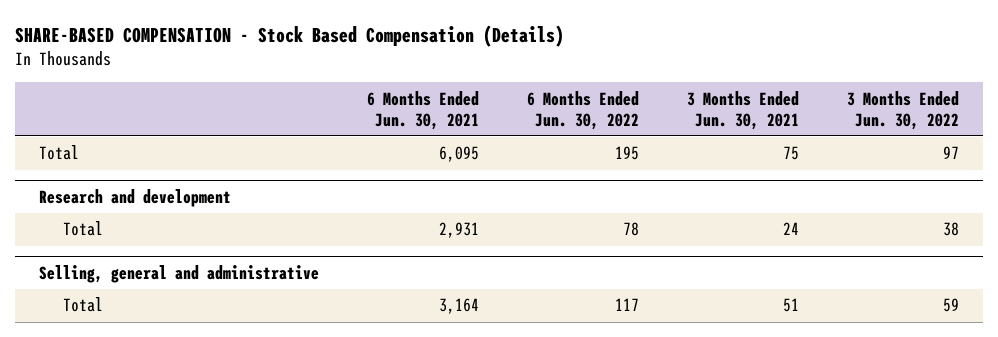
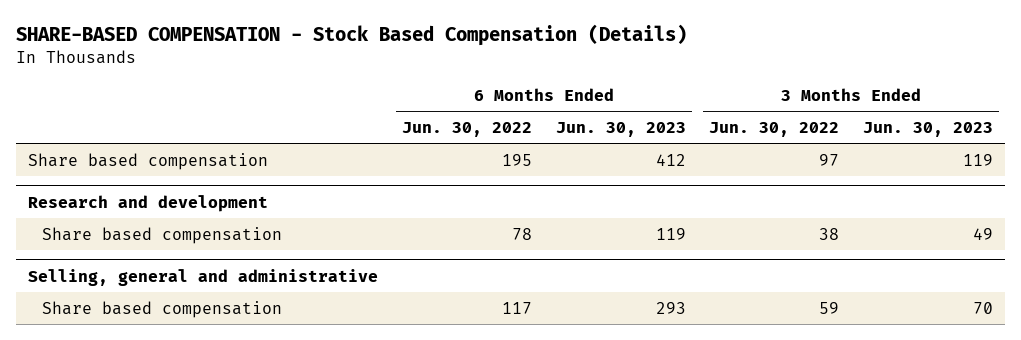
- | 6 Months Ended Jun. 30, 2021 | 6 Months Ended Jun. 30, 2022 | 3 Months Ended Jun. 30, 2021 | 3 Months Ended Jun. 30, 2022
+ | 6 Months Ended Jun. 30, 2022 | 6 Months Ended Jun. 30, 2023 | 3 Months Ended Jun. 30, 2022 | 3 Months Ended Jun. 30, 2023
- Total | 6,095 | 195 | 75 | 97
+ Share based compensation | 195 | 412 | 97 | 119
@ Research and development
- Total | 2,931 | 78 | 24 | 38
+ Share based compensation | 78 | 119 | 38 | 49
@ Selling, general and administrative
- Total | 3,164 | 117 | 51 | 59
+ Share based compensation | 117 | 293 | 59 | 70

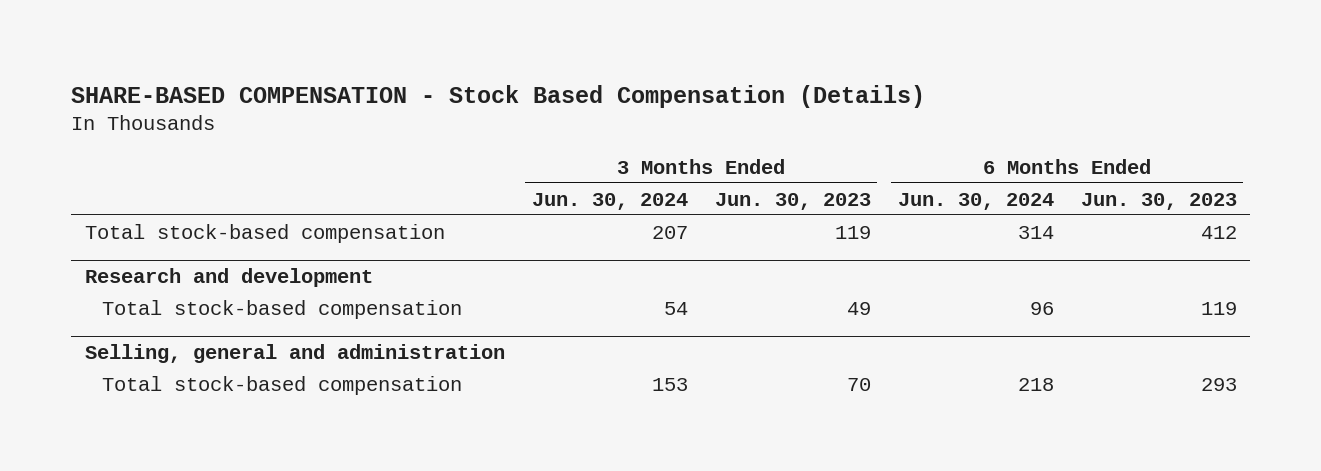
- | 6 Months Ended Jun. 30, 2022 | 6 Months Ended Jun. 30, 2023 | 3 Months Ended Jun. 30, 2022 | 3 Months Ended Jun. 30, 2023
+ | 3 Months Ended Jun. 30, 2024 | 3 Months Ended Jun. 30, 2023 | 6 Months Ended Jun. 30, 2024 | 6 Months Ended Jun. 30, 2023
- Share based compensation | 195 | 412 | 97 | 119
+ Total stock-based compensation | 207 | 119 | 314 | 412
@ Research and development
- Share based compensation | 78 | 119 | 38 | 49
- Selling, general and administrative
- Share based compensation | 117 | 293 | 59 | 70
@ Research and development
+ Total stock-based compensation | 54 | 49 | 96 | 119
+ Selling, general and administration
+ Total stock-based compensation | 153 | 70 | 218 | 293

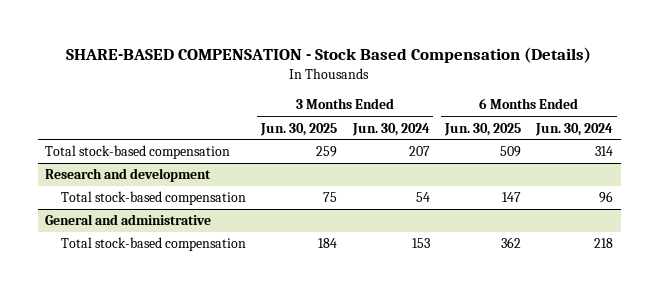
- | 3 Months Ended Jun. 30, 2024 | 3 Months Ended Jun. 30, 2023 | 6 Months Ended Jun. 30, 2024 | 6 Months Ended Jun. 30, 2023
+ | 3 Months Ended Jun. 30, 2025 | 3 Months Ended Jun. 30, 2024 | 6 Months Ended Jun. 30, 2025 | 6 Months Ended Jun. 30, 2024
- Selling, general and administration
+ General and administrative

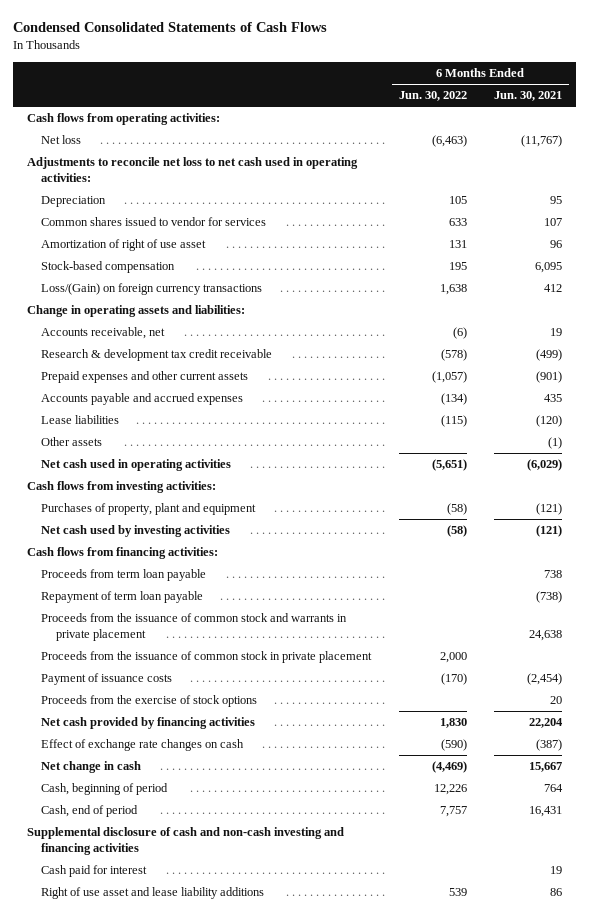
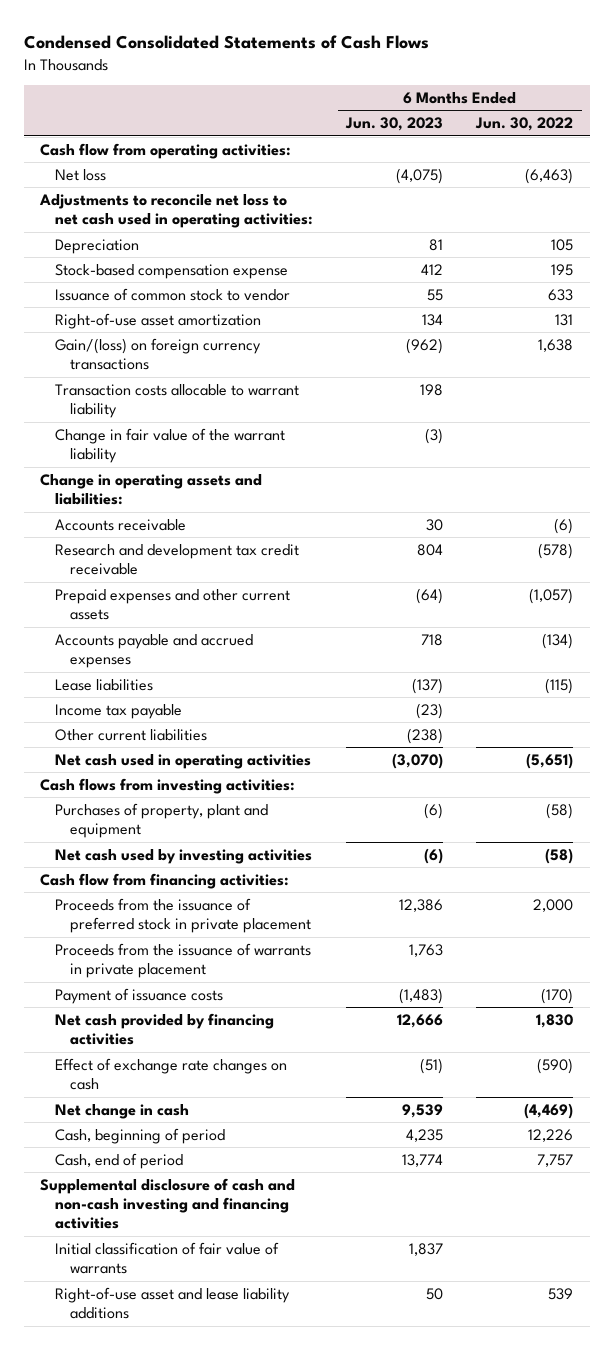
- | 6 Months Ended Jun. 30, 2022 | 6 Months Ended Jun. 30, 2021
+ | 6 Months Ended Jun. 30, 2023 | 6 Months Ended Jun. 30, 2022
- Cash flows from operating activities:
+ Cash flow from operating activities:
- Common shares issued to vendor for services | 633 | 107
- Amortization of right of use asset | 131 | 96
- Stock-based compensation | 195 | 6,095
- Loss/(Gain) on foreign currency transactions | 1,638 | 412
+ Stock-based compensation expense | 412 | 195
+ Issuance of common stock to vendor | 55 | 633
+ Right-of-use asset amortization | 134 | 131
+ Gain/(loss) on foreign currency transactions | (962) | 1,638
+ Transaction costs allocable to warrant liability | 198 |
+ Change in fair value of the warrant liability | (3) |
- Accounts receivable, net | (6) | 19
- Research & development tax credit receivable | (578) | (499)
+ Accounts receivable | 30 | (6)
+ Research and development tax credit receivable | 804 | (578)
- Other assets | | (1)
+ Income tax payable | (23) |
+ Other current liabilities | (238) |
- Cash flows from financing activities:
- Proceeds from term loan payable | | 738
- Repayment of term loan payable | | (738)
- Proceeds from the issuance of common stock and warrants in private placement | | 24,638
- Proceeds from the issuance of common stock in private placement | 2,000 |
+ Cash flow from financing activities:
+ Proceeds from the issuance of preferred stock in private placement | 12,386 | 2,000
+ Proceeds from the issuance of warrants in private placement | 1,763 |
- Proceeds from the exercise of stock options | | 20
- Cash paid for interest | | 19
- Right of use asset and lease liability additions | 539 | 86
+ Initial classification of fair value of warrants | 1,837 |
+ Right-of-use asset and lease liability additions | 50 | 539

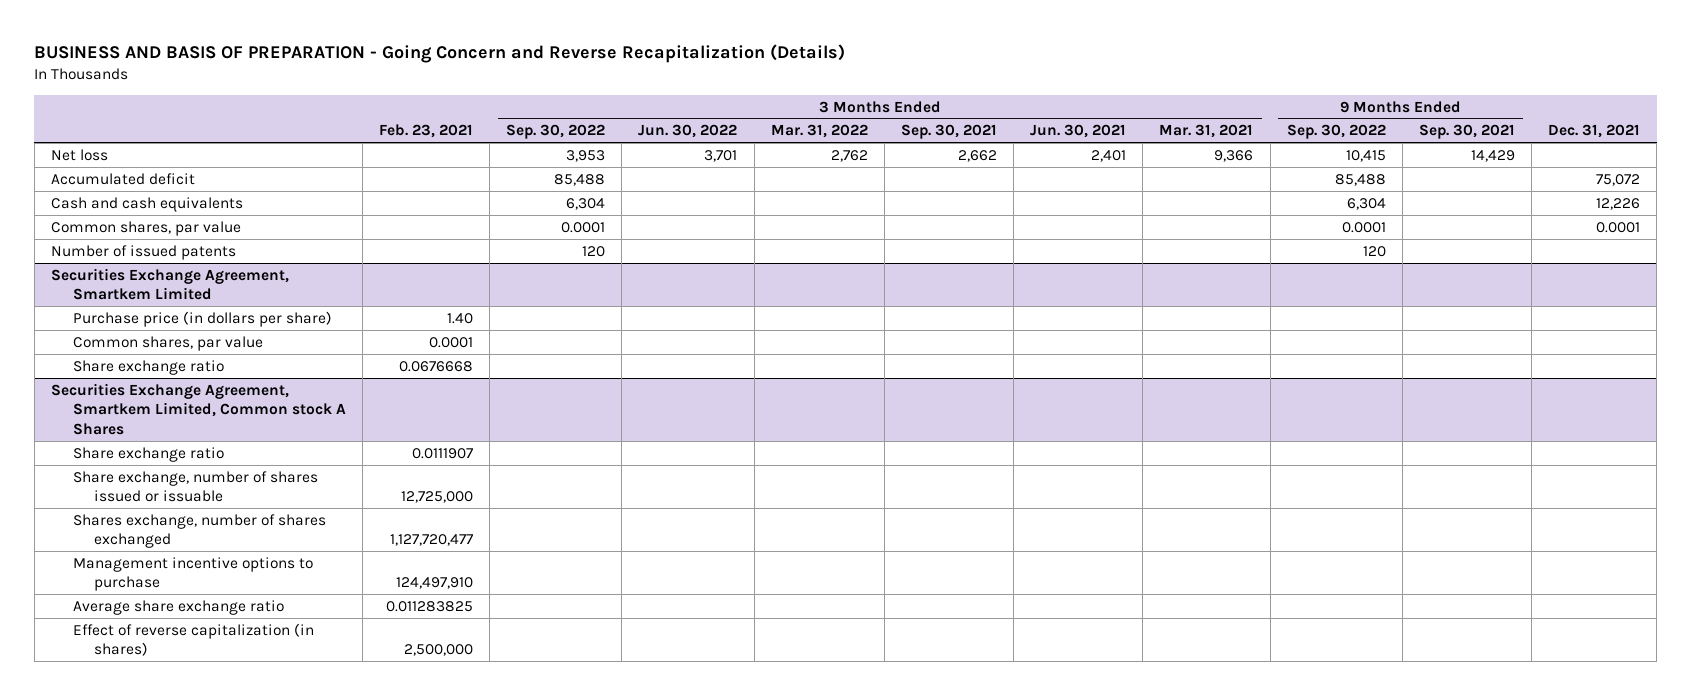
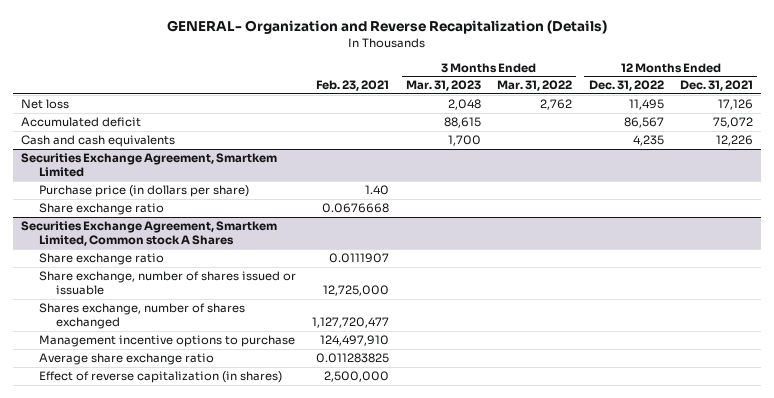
- BUSINESS AND BASIS OF PREPARATION - Going Concern and Reverse Recapitalization (Details)
+ GENERAL- Organization and Reverse Recapitalization (Details)
- | Feb. 23, 2021 | 3 Months Ended Sep. 30, 2022 | 3 Months Ended Jun. 30, 2022 | 3 Months Ended Mar. 31, 2022 | 3 Months Ended Sep. 30, 2021 | 3 Months Ended Jun. 30, 2021 | 3 Months Ended Mar. 31, 2021 | 9 Months Ended Sep. 30, 2022 | 9 Months Ended Sep. 30, 2021 | Dec. 31, 2021
+ | Feb. 23, 2021 | 3 Months Ended Mar. 31, 2023 | 3 Months Ended Mar. 31, 2022 | 12 Months Ended Dec. 31, 2022 | 12 Months Ended Dec. 31, 2021
- Common shares, par value | | 0.0001 | | | | | | 0.0001 | | 0.0001
- Number of issued patents | | 120 | | | | | | 120 | |
@ Securities Exchange Agreement, Smartkem Limited
- Common shares, par value | 0.0001 | | | | | | | | |

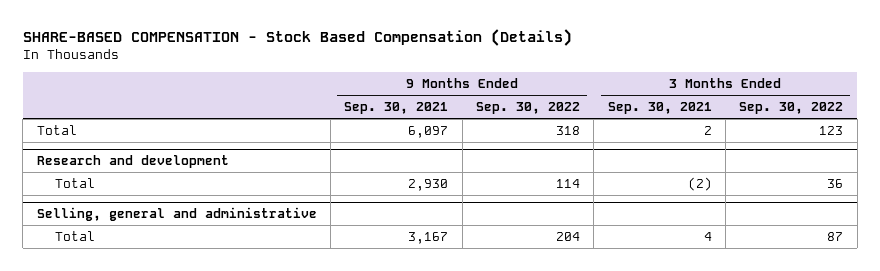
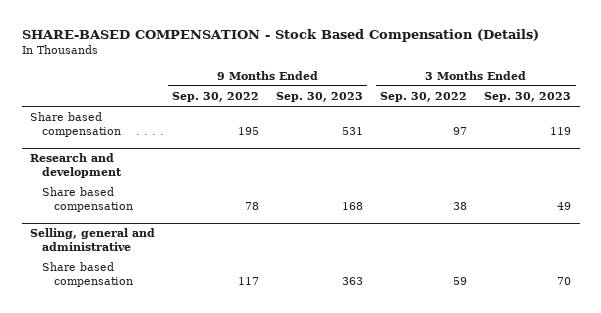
- | 9 Months Ended Sep. 30, 2021 | 9 Months Ended Sep. 30, 2022 | 3 Months Ended Sep. 30, 2021 | 3 Months Ended Sep. 30, 2022
+ | 9 Months Ended Sep. 30, 2022 | 9 Months Ended Sep. 30, 2023 | 3 Months Ended Sep. 30, 2022 | 3 Months Ended Sep. 30, 2023
- Total | 6,097 | 318 | 2 | 123
+ Share based compensation | 195 | 531 | 97 | 119
@ Research and development
- Total | 2,930 | 114 | (2) | 36
+ Share based compensation | 78 | 168 | 38 | 49
@ Selling, general and administrative
- Total | 3,167 | 204 | 4 | 87
+ Share based compensation | 117 | 363 | 59 | 70

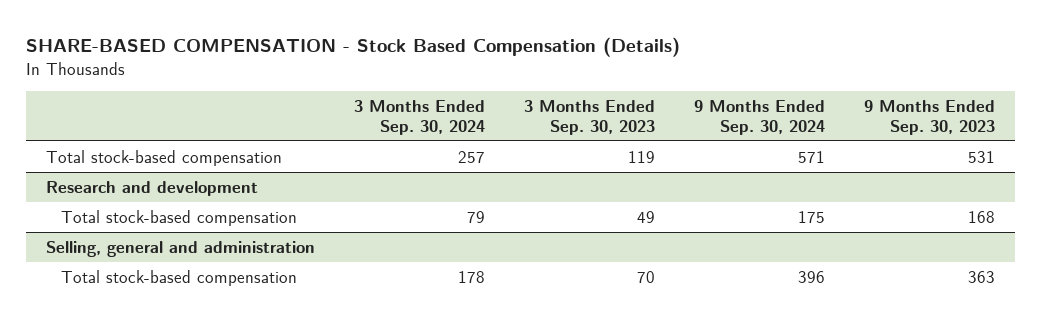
- | 9 Months Ended Sep. 30, 2022 | 9 Months Ended Sep. 30, 2023 | 3 Months Ended Sep. 30, 2022 | 3 Months Ended Sep. 30, 2023
+ | 3 Months Ended Sep. 30, 2024 | 3 Months Ended Sep. 30, 2023 | 9 Months Ended Sep. 30, 2024 | 9 Months Ended Sep. 30, 2023
- Share based compensation | 195 | 531 | 97 | 119
+ Total stock-based compensation | 257 | 119 | 571 | 531
@ Research and development
- Share based compensation | 78 | 168 | 38 | 49
- Selling, general and administrative
- Share based compensation | 117 | 363 | 59 | 70
@ Research and development
+ Total stock-based compensation | 79 | 49 | 175 | 168
+ Selling, general and administration
+ Total stock-based compensation | 178 | 70 | 396 | 363

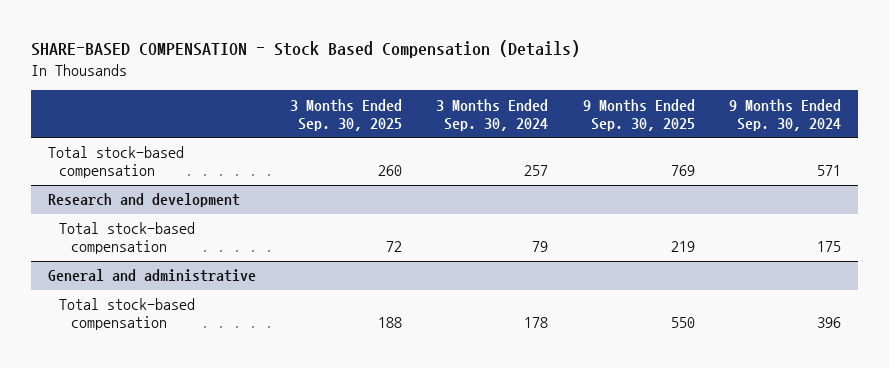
- | 3 Months Ended Sep. 30, 2024 | 3 Months Ended Sep. 30, 2023 | 9 Months Ended Sep. 30, 2024 | 9 Months Ended Sep. 30, 2023
+ | 3 Months Ended Sep. 30, 2025 | 3 Months Ended Sep. 30, 2024 | 9 Months Ended Sep. 30, 2025 | 9 Months Ended Sep. 30, 2024
- Selling, general and administration
+ General and administrative

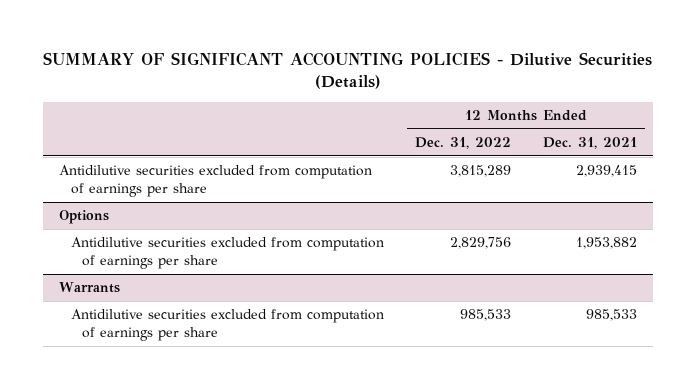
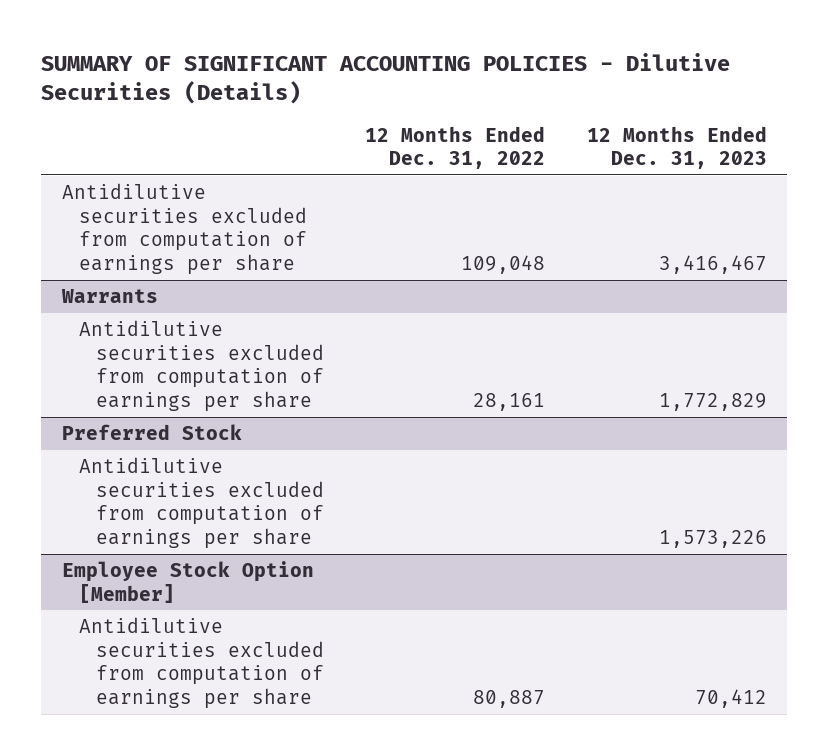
- | 12 Months Ended Dec. 31, 2022 | 12 Months Ended Dec. 31, 2021
+ | 12 Months Ended Dec. 31, 2022 | 12 Months Ended Dec. 31, 2023
- Antidilutive securities excluded from computation of earnings per share | 3,815,289 | 2,939,415
- Options
- Antidilutive securities excluded from computation of earnings per share | 2,829,756 | 1,953,882
+ Antidilutive securities excluded from computation of earnings per share | 109,048 | 3,416,467
@ Warrants
- Antidilutive securities excluded from computation of earnings per share | 985,533 | 985,533
+ Antidilutive securities excluded from computation of earnings per share | 28,161 | 1,772,829
+ Preferred Stock
+ Antidilutive securities excluded from computation of earnings per share | | 1,573,226
+ Employee Stock Option [Member]
+ Antidilutive securities excluded from computation of earnings per share | 80,887 | 70,412

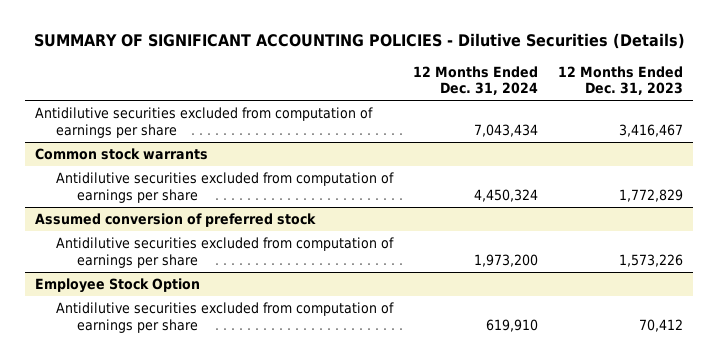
- | 12 Months Ended Dec. 31, 2022 | 12 Months Ended Dec. 31, 2023
+ | 12 Months Ended Dec. 31, 2024 | 12 Months Ended Dec. 31, 2023
- Warrants
+ Common stock warrants
- Preferred Stock
+ Assumed conversion of preferred stock
- Employee Stock Option [Member]
+ Employee Stock Option

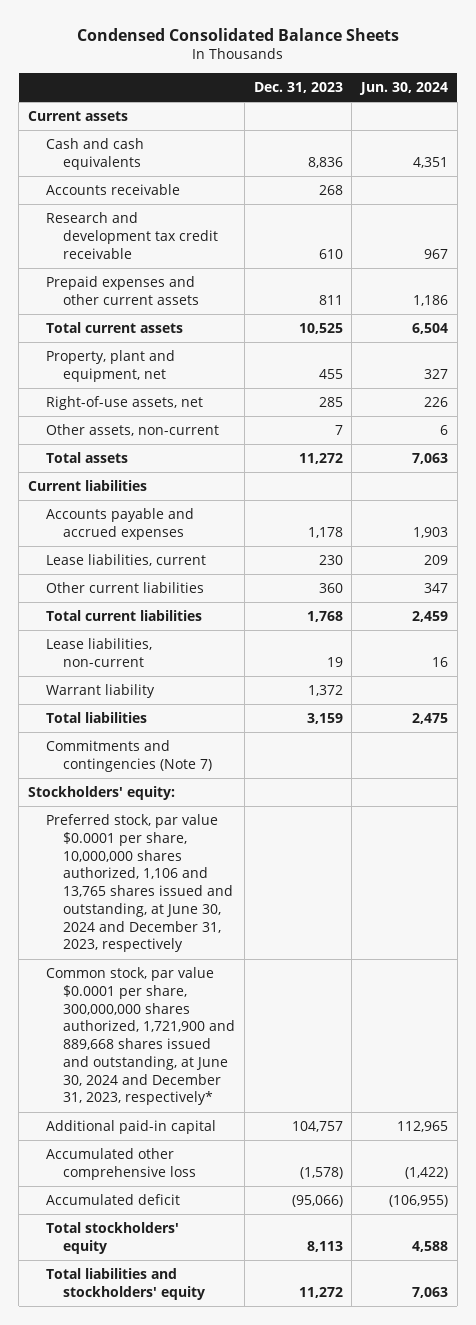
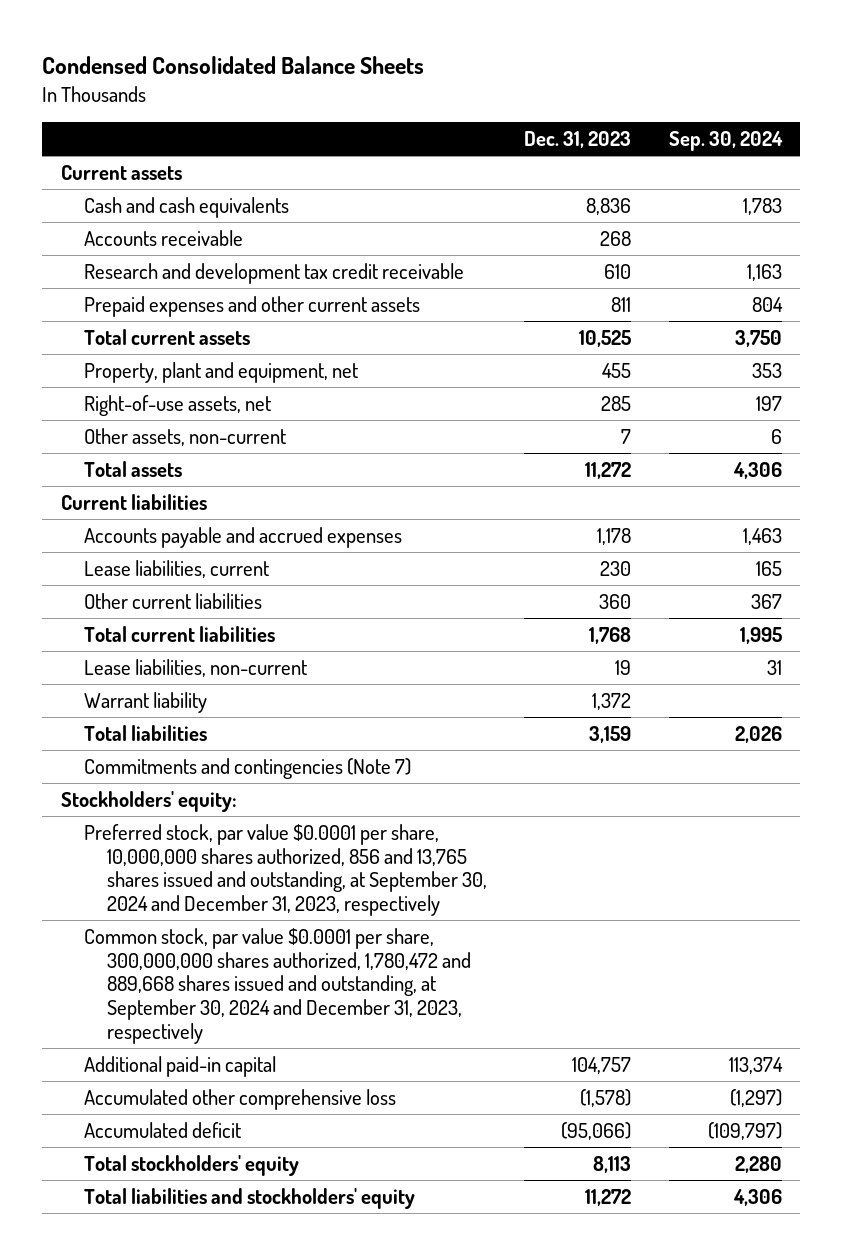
- | Dec. 31, 2023 | Jun. 30, 2024
+ | Dec. 31, 2023 | Sep. 30, 2024
- Preferred stock, par value $0.0001 per share, 10,000,000 shares authorized, 1,106 and 13,765 shares issued and outstanding, at June 30, 2024 and December 31, 2023, respectively
- Common stock, par value $0.0001 per share, 300,000,000 shares authorized, 1,721,900 and 889,668 shares issued and outstanding, at June 30, 2024 and December 31, 2023, respectively*
+ Preferred stock, par value $0.0001 per share, 10,000,000 shares authorized, 856 and 13,765 shares issued and outstanding, at September 30, 2024 and December 31, 2023, respectively
+ Common stock, par value $0.0001 per share, 300,000,000 shares authorized, 1,780,472 and 889,668 shares issued and outstanding, at September 30, 2024 and December 31, 2023, respectively

